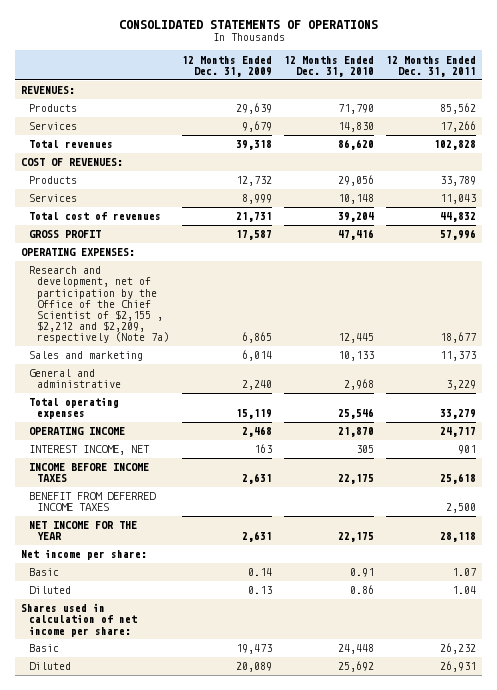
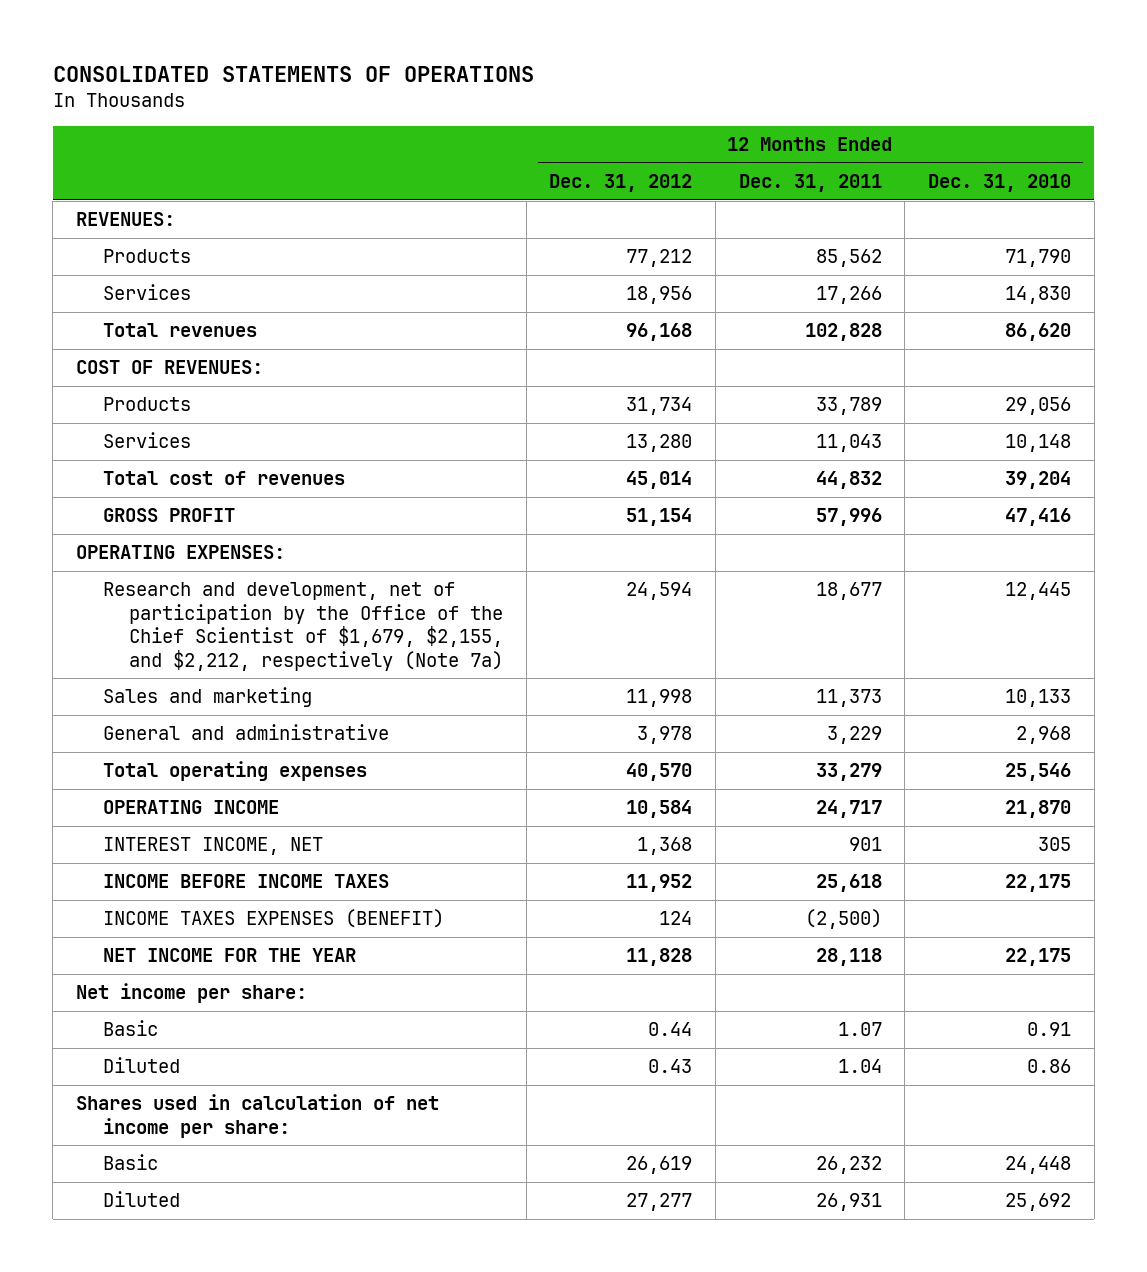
- | 12 Months Ended Dec. 31, 2009 | 12 Months Ended Dec. 31, 2010 | 12 Months Ended Dec. 31, 2011
+ | 12 Months Ended Dec. 31, 2012 | 12 Months Ended Dec. 31, 2011 | 12 Months Ended Dec. 31, 2010
- Research and development, net of participation by the Office of the Chief Scientist of $2,155 , $2,212 and $2,209, respectively (Note 7a) | 6,865 | 12,445 | 18,677
+ Research and development, net of participation by the Office of the Chief Scientist of $1,679, $2,155, and $2,212, respectively (Note 7a) | 24,594 | 18,677 | 12,445
- BENEFIT FROM DEFERRED INCOME TAXES | | | 2,500
+ INCOME TAXES EXPENSES (BENEFIT) | 124 | (2,500) |

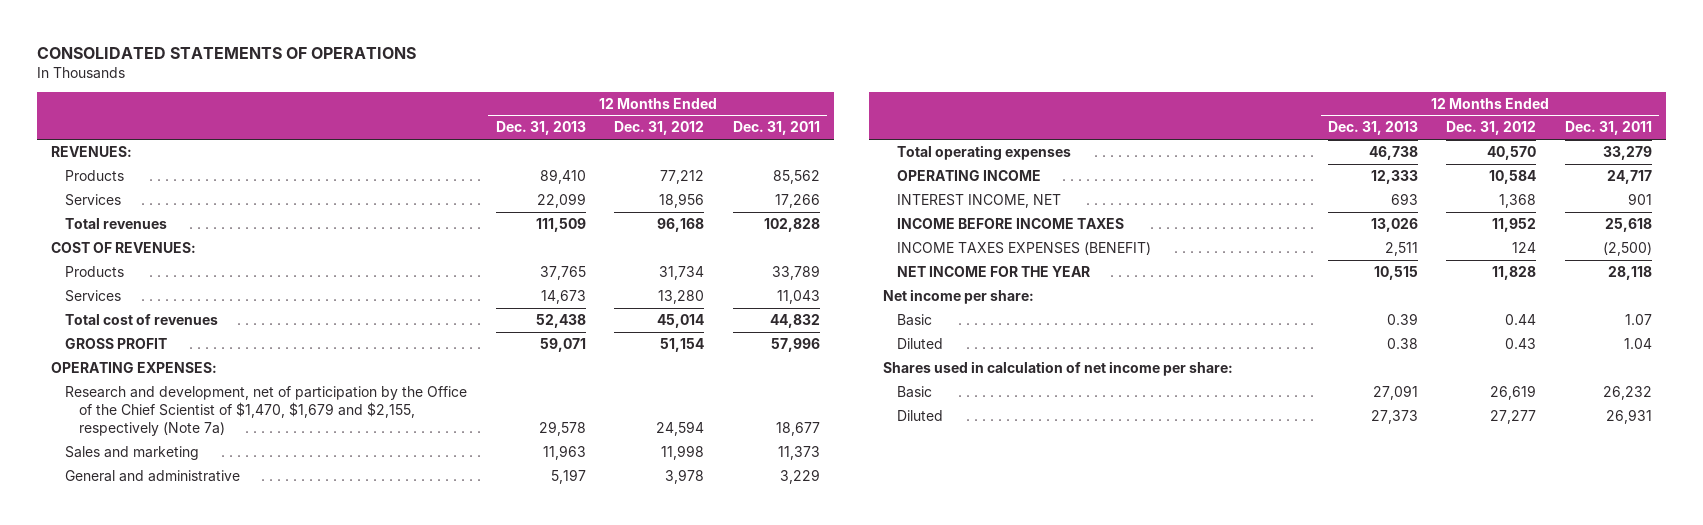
- | 12 Months Ended Dec. 31, 2012 | 12 Months Ended Dec. 31, 2011 | 12 Months Ended Dec. 31, 2010
+ | 12 Months Ended Dec. 31, 2013 | 12 Months Ended Dec. 31, 2012 | 12 Months Ended Dec. 31, 2011
- Research and development, net of participation by the Office of the Chief Scientist of $1,679, $2,155, and $2,212, respectively (Note 7a) | 24,594 | 18,677 | 12,445
+ Research and development, net of participation by the Office of the Chief Scientist of $1,470, $1,679 and $2,155, respectively (Note 7a) | 29,578 | 24,594 | 18,677

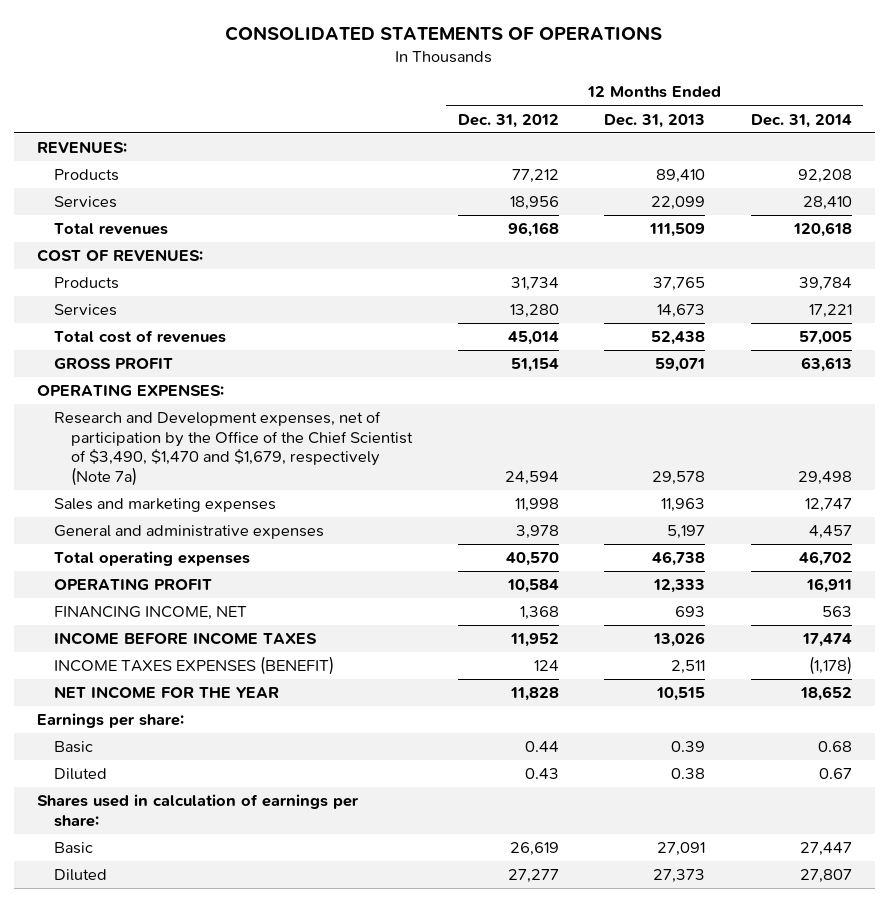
- | 12 Months Ended Dec. 31, 2013 | 12 Months Ended Dec. 31, 2012 | 12 Months Ended Dec. 31, 2011
+ | 12 Months Ended Dec. 31, 2012 | 12 Months Ended Dec. 31, 2013 | 12 Months Ended Dec. 31, 2014
- Research and development, net of participation by the Office of the Chief Scientist of $1,470, $1,679 and $2,155, respectively (Note 7a) | 29,578 | 24,594 | 18,677
- Sales and marketing | 11,963 | 11,998 | 11,373
- General and administrative | 5,197 | 3,978 | 3,229
+ Research and Development expenses, net of participation by the Office of the Chief Scientist of $3,490, $1,470 and $1,679, respectively (Note 7a) | 24,594 | 29,578 | 29,498
+ Sales and marketing expenses | 11,998 | 11,963 | 12,747
+ General and administrative expenses | 3,978 | 5,197 | 4,457
- OPERATING INCOME | 12,333 | 10,584 | 24,717
- INTEREST INCOME, NET | 693 | 1,368 | 901
+ OPERATING PROFIT | 10,584 | 12,333 | 16,911
+ FINANCING INCOME, NET | 1,368 | 693 | 563
- Net income per share:
+ Earnings per share:
- Shares used in calculation of net income per share:
+ Shares used in calculation of earnings per share:

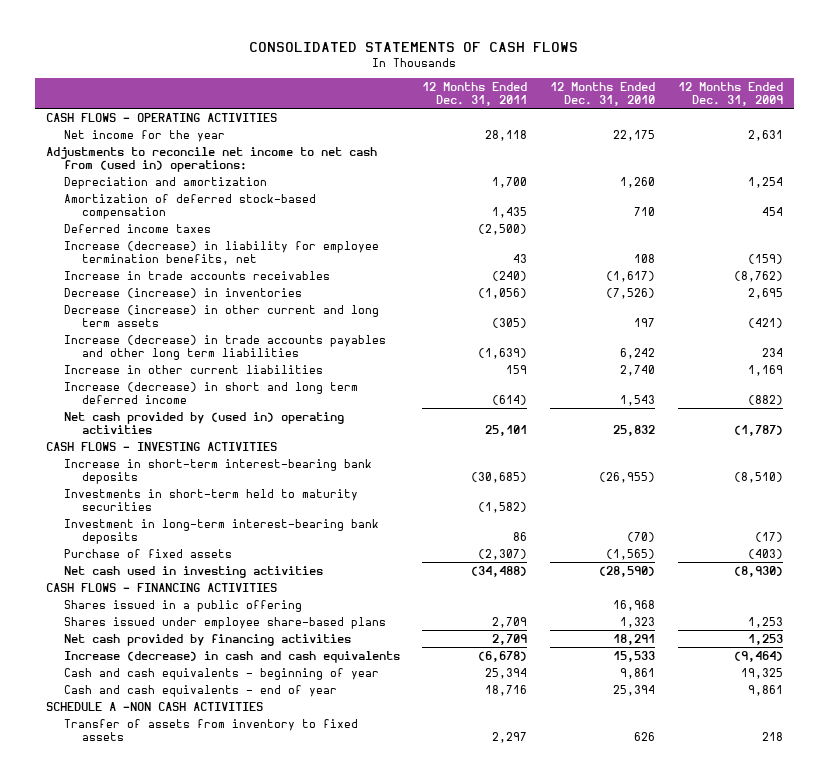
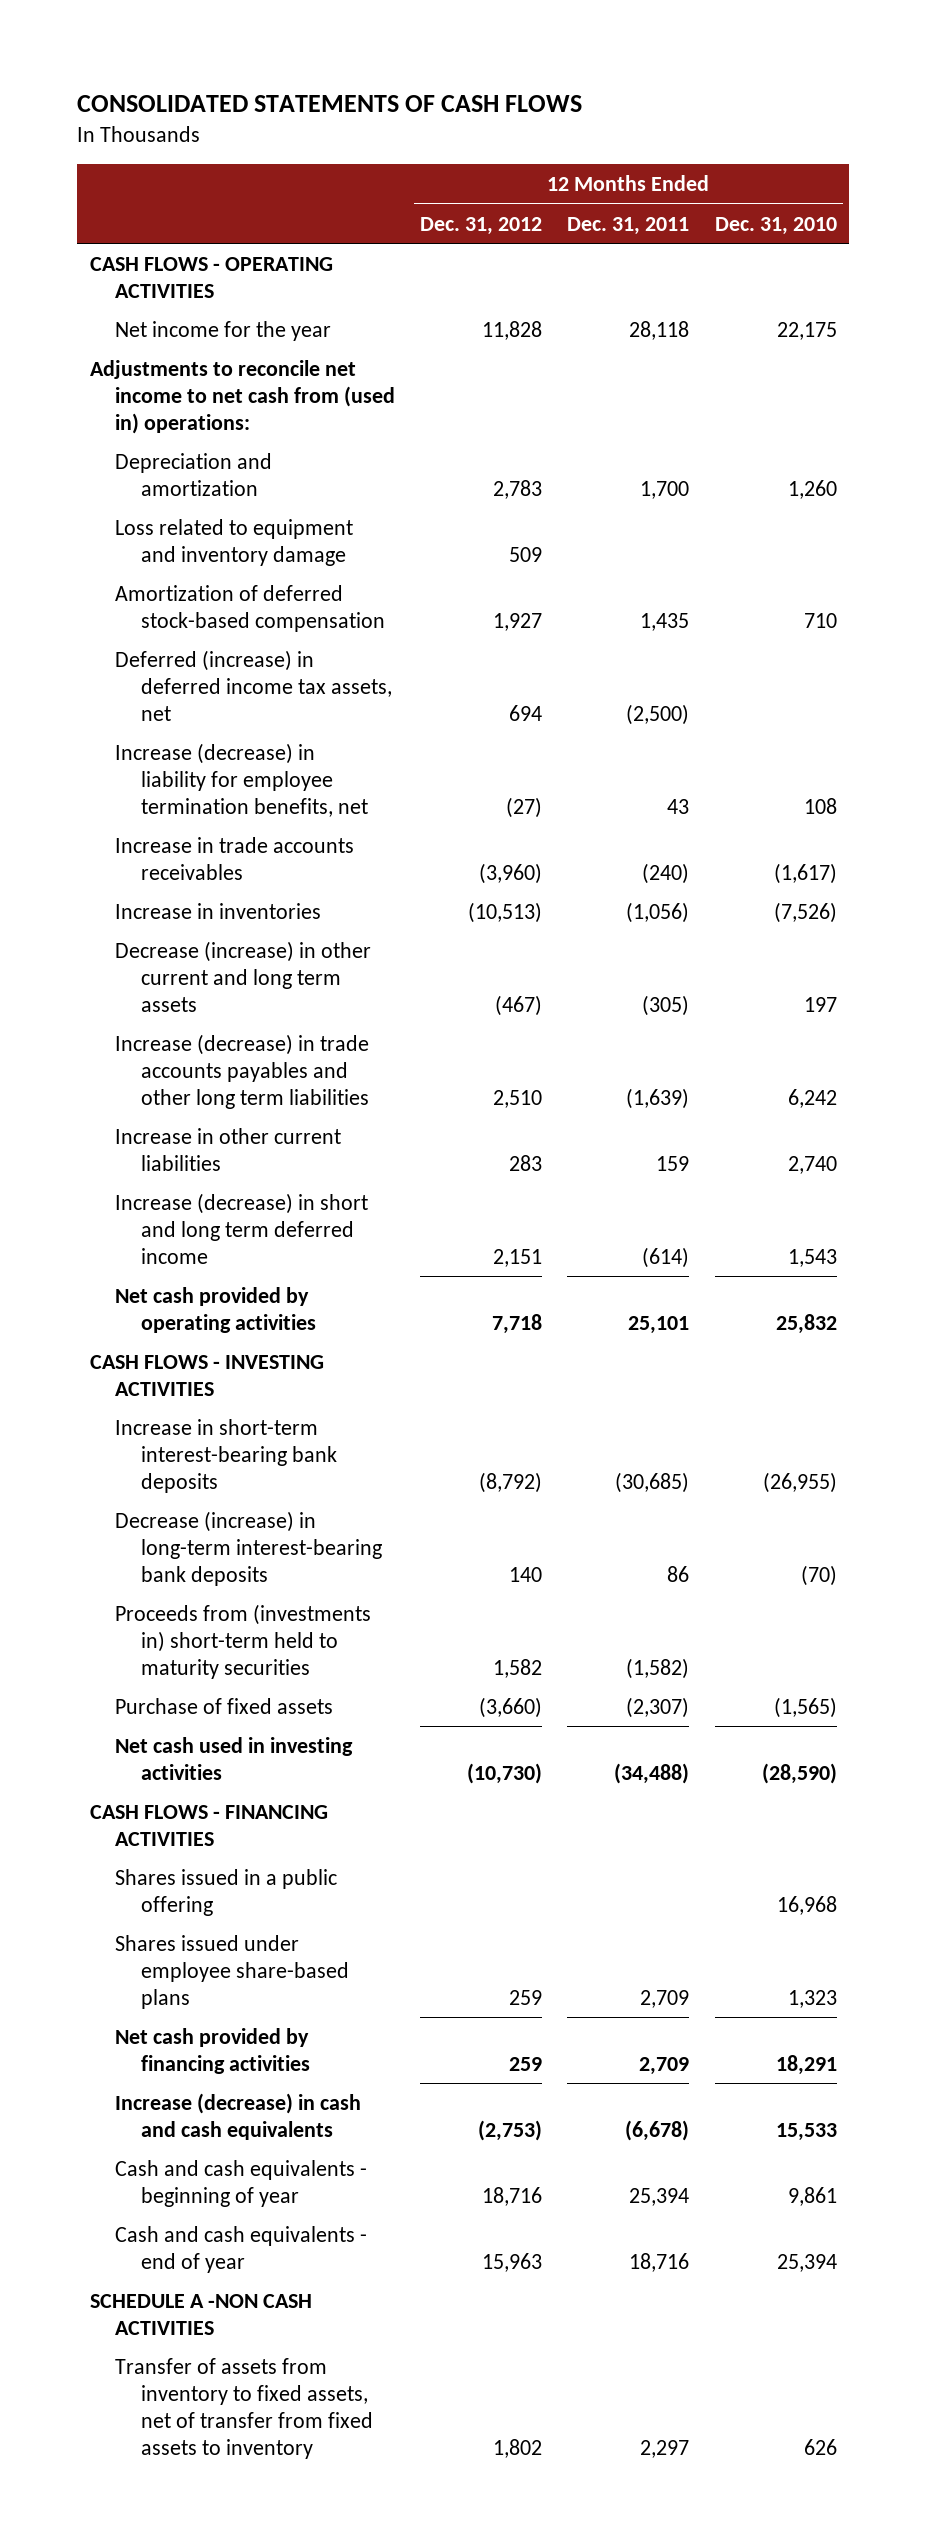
- | 12 Months Ended Dec. 31, 2011 | 12 Months Ended Dec. 31, 2010 | 12 Months Ended Dec. 31, 2009
+ | 12 Months Ended Dec. 31, 2012 | 12 Months Ended Dec. 31, 2011 | 12 Months Ended Dec. 31, 2010
+ Loss related to equipment and inventory damage | 509 | |
- Deferred income taxes | (2,500) | |
+ Deferred (increase) in deferred income tax assets, net | 694 | (2,500) |
- Decrease (increase) in inventories | (1,056) | (7,526) | 2,695
+ Increase in inventories | (10,513) | (1,056) | (7,526)
- Net cash provided by (used in) operating activities | 25,101 | 25,832 | (1,787)
+ Net cash provided by operating activities | 7,718 | 25,101 | 25,832
- Investments in short-term held to maturity securities | (1,582) | |
- Investment in long-term interest-bearing bank deposits | 86 | (70) | (17)
+ Decrease (increase) in long-term interest-bearing bank deposits | 140 | 86 | (70)
+ Proceeds from (investments in) short-term held to maturity securities | 1,582 | (1,582) |
- Transfer of assets from inventory to fixed assets | 2,297 | 626 | 218
+ Transfer of assets from inventory to fixed assets, net of transfer from fixed assets to inventory | 1,802 | 2,297 | 626

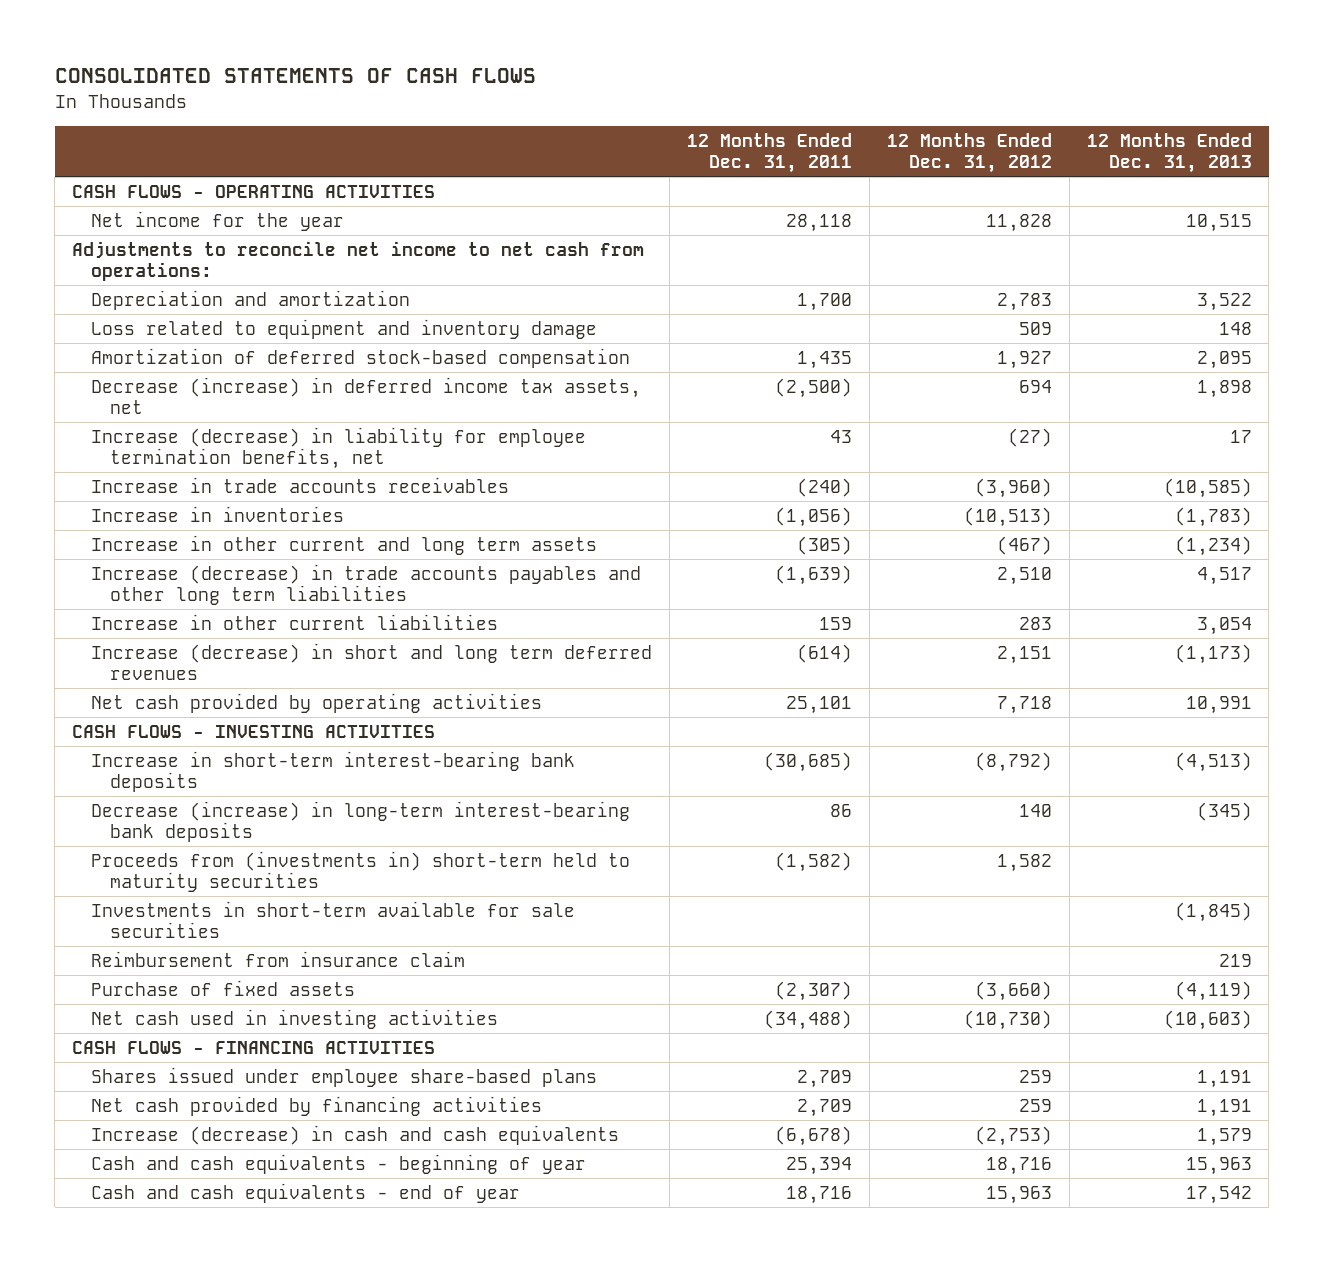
- | 12 Months Ended Dec. 31, 2012 | 12 Months Ended Dec. 31, 2011 | 12 Months Ended Dec. 31, 2010
+ | 12 Months Ended Dec. 31, 2011 | 12 Months Ended Dec. 31, 2012 | 12 Months Ended Dec. 31, 2013
- Adjustments to reconcile net income to net cash from (used in) operations:
+ Adjustments to reconcile net income to net cash from operations:
- Deferred (increase) in deferred income tax assets, net | 694 | (2,500) |
+ Decrease (increase) in deferred income tax assets, net | (2,500) | 694 | 1,898
- Decrease (increase) in other current and long term assets | (467) | (305) | 197
+ Increase in other current and long term assets | (305) | (467) | (1,234)
- Increase (decrease) in short and long term deferred income | 2,151 | (614) | 1,543
+ Increase (decrease) in short and long term deferred revenues | (614) | 2,151 | (1,173)
+ Investments in short-term available for sale securities | | | (1,845)
+ Reimbursement from insurance claim | | | 219
- Shares issued in a public offering | | | 16,968
- SCHEDULE A -NON CASH ACTIVITIES
- Transfer of assets from inventory to fixed assets, net of transfer from fixed assets to inventory | 1,802 | 2,297 | 626

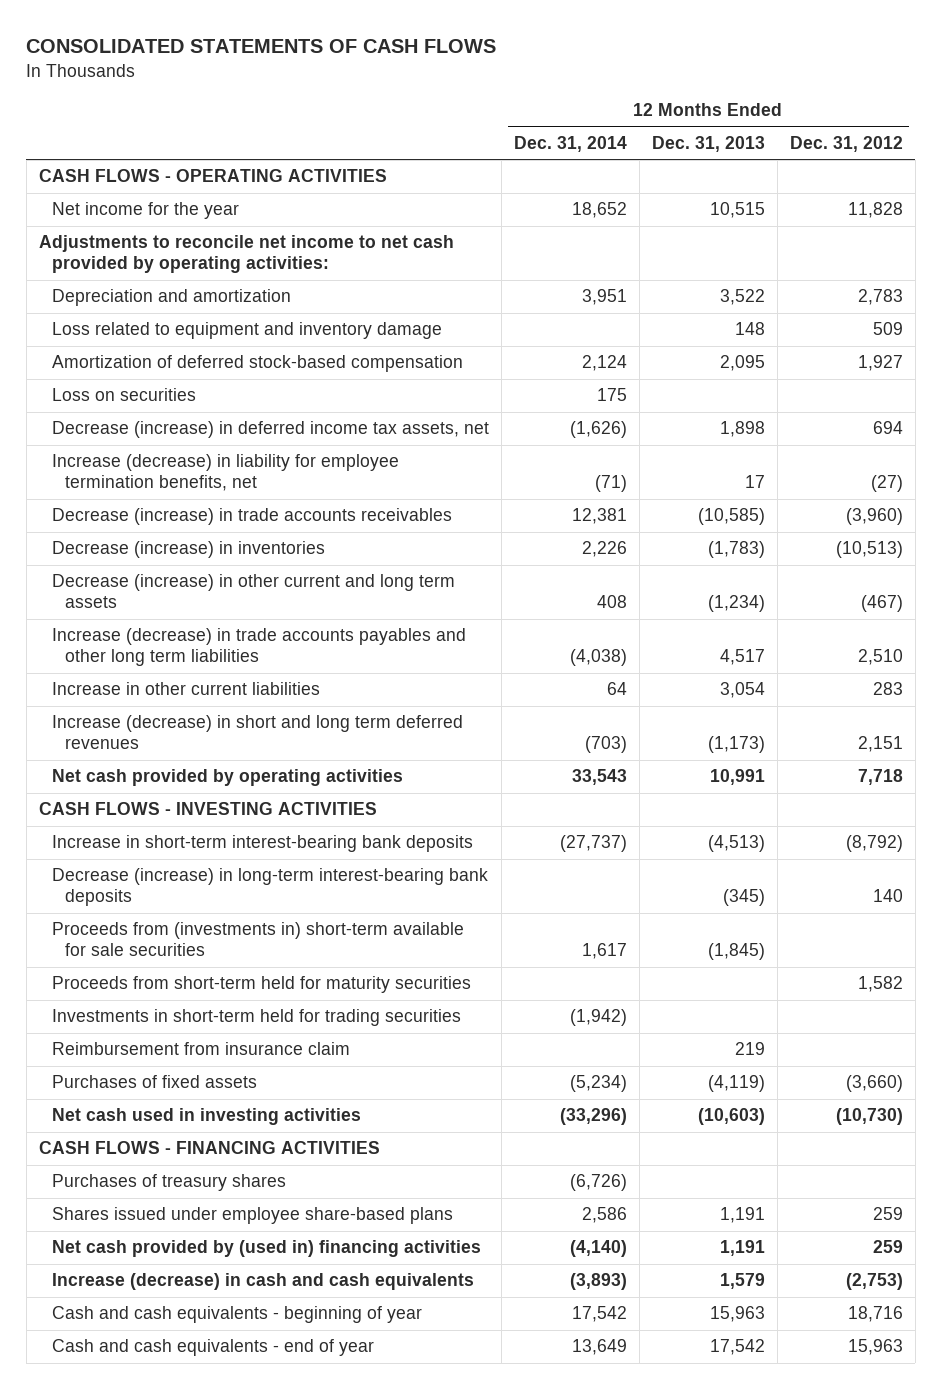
- | 12 Months Ended Dec. 31, 2011 | 12 Months Ended Dec. 31, 2012 | 12 Months Ended Dec. 31, 2013
+ | 12 Months Ended Dec. 31, 2014 | 12 Months Ended Dec. 31, 2013 | 12 Months Ended Dec. 31, 2012
- Adjustments to reconcile net income to net cash from operations:
+ Adjustments to reconcile net income to net cash provided by operating activities:
+ Loss on securities | 175 | |
- Increase in trade accounts receivables | (240) | (3,960) | (10,585)
- Increase in inventories | (1,056) | (10,513) | (1,783)
- Increase in other current and long term assets | (305) | (467) | (1,234)
+ Decrease (increase) in trade accounts receivables | 12,381 | (10,585) | (3,960)
+ Decrease (increase) in inventories | 2,226 | (1,783) | (10,513)
+ Decrease (increase) in other current and long term assets | 408 | (1,234) | (467)
- Proceeds from (investments in) short-term held to maturity securities | (1,582) | 1,582 |
- Investments in short-term available for sale securities | | | (1,845)
+ Proceeds from (investments in) short-term available for sale securities | 1,617 | (1,845) |
+ Proceeds from short-term held for maturity securities | | | 1,582
+ Investments in short-term held for trading securities | (1,942) | |
- Purchase of fixed assets | (2,307) | (3,660) | (4,119)
+ Purchases of fixed assets | (5,234) | (4,119) | (3,660)
+ Purchases of treasury shares | (6,726) | |
- Net cash provided by financing activities | 2,709 | 259 | 1,191
+ Net cash provided by (used in) financing activities | (4,140) | 1,191 | 259

